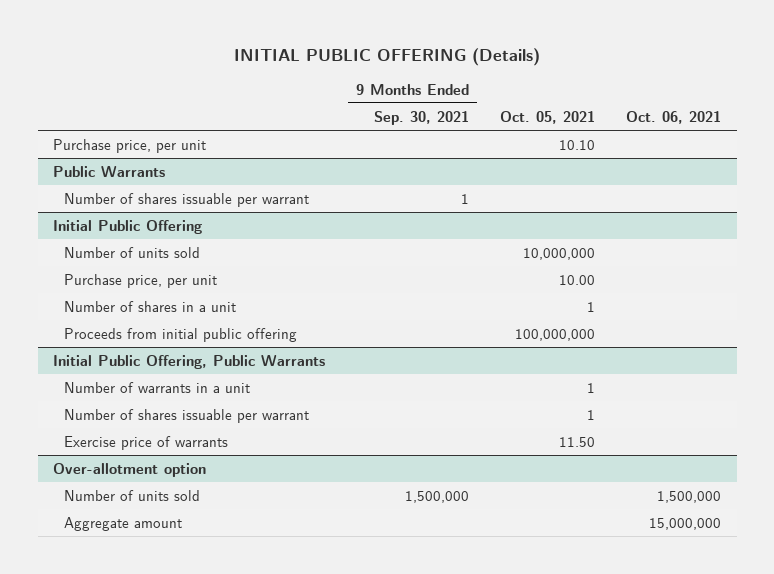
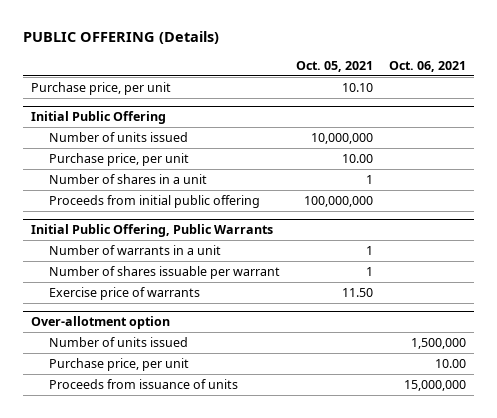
- INITIAL PUBLIC OFFERING (Details)
+ PUBLIC OFFERING (Details)
- | 9 Months Ended Sep. 30, 2021 | Oct. 05, 2021 | Oct. 06, 2021
+ | Oct. 05, 2021 | Oct. 06, 2021
- Public Warrants
- Number of shares issuable per warrant | 1 | |
@ Initial Public Offering
- Number of units sold | | 10,000,000 |
+ Number of units issued | 10,000,000 |
@ Over-allotment option
- Number of units sold | 1,500,000 | | 1,500,000
- Aggregate amount | | | 15,000,000
+ Number of units issued | | 1,500,000
+ Purchase price, per unit | | 10.00
+ Proceeds from issuance of units | | 15,000,000

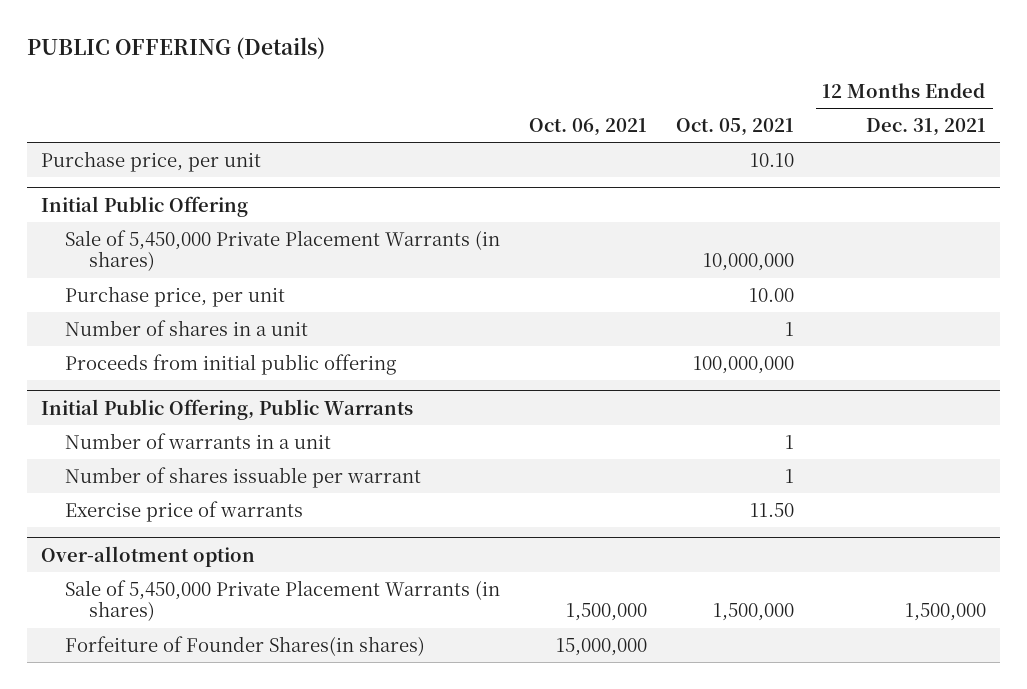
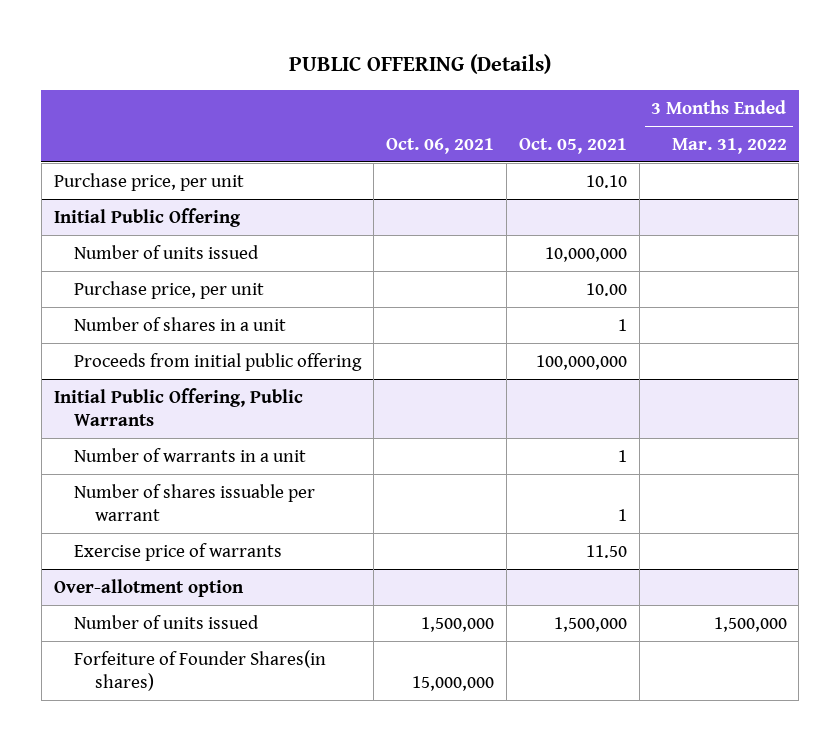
- | Oct. 06, 2021 | Oct. 05, 2021 | 12 Months Ended Dec. 31, 2021
+ | Oct. 06, 2021 | Oct. 05, 2021 | 3 Months Ended Mar. 31, 2022
@ Initial Public Offering
- Sale of 5,450,000 Private Placement Warrants (in shares) | | 10,000,000 |
+ Number of units issued | | 10,000,000 |
@ Over-allotment option
- Sale of 5,450,000 Private Placement Warrants (in shares) | 1,500,000 | 1,500,000 | 1,500,000
+ Number of units issued | 1,500,000 | 1,500,000 | 1,500,000

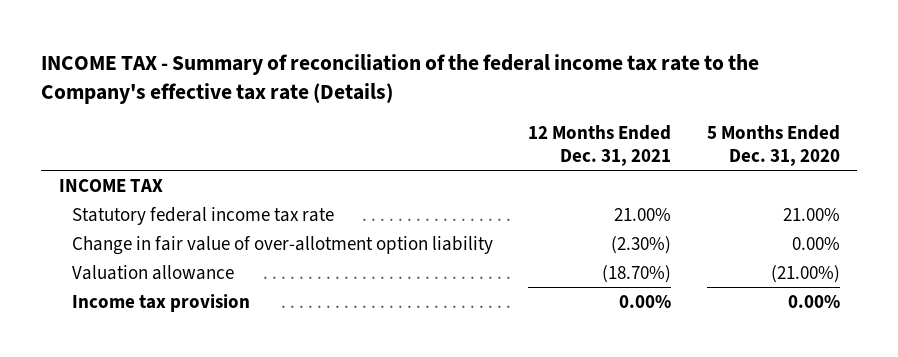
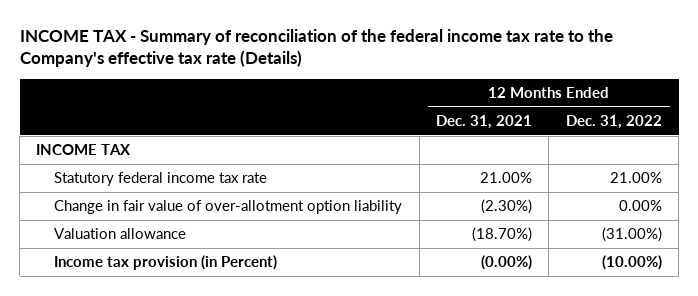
- | 12 Months Ended Dec. 31, 2021 | 5 Months Ended Dec. 31, 2020
+ | 12 Months Ended Dec. 31, 2021 | 12 Months Ended Dec. 31, 2022
- Income tax provision | 0.00% | 0.00%
+ Income tax provision (in Percent) | (0.00%) | (10.00%)

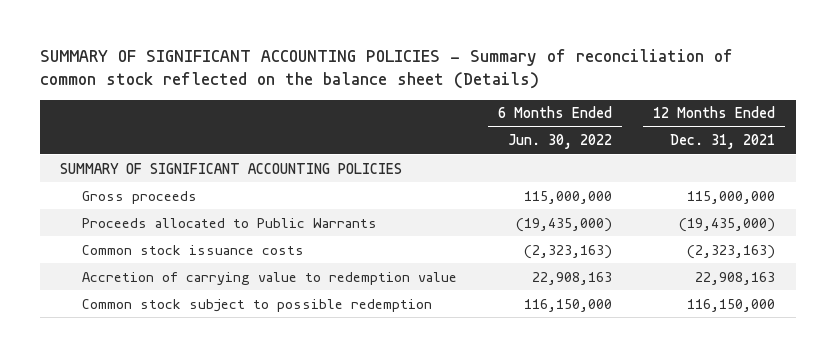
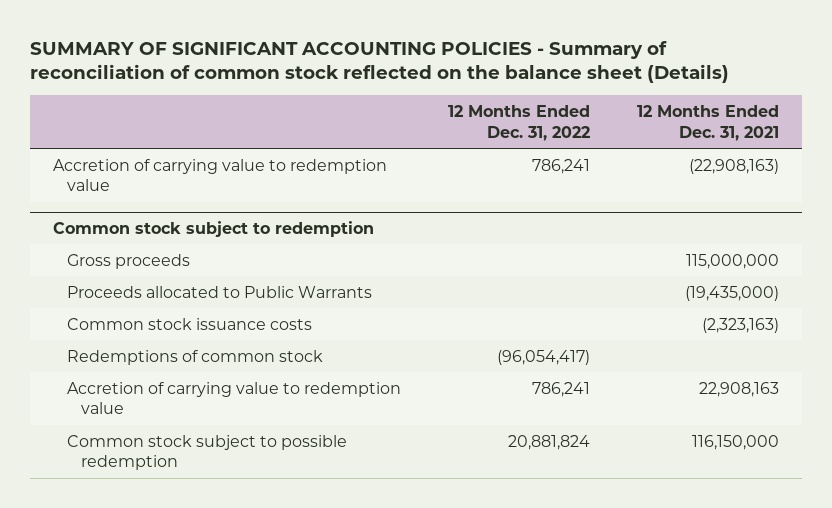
- | 6 Months Ended Jun. 30, 2022 | 12 Months Ended Dec. 31, 2021
+ | 12 Months Ended Dec. 31, 2022 | 12 Months Ended Dec. 31, 2021
- SUMMARY OF SIGNIFICANT ACCOUNTING POLICIES
+ Accretion of carrying value to redemption value | 786,241 | (22,908,163)
+ Common stock subject to redemption
+ Redemptions of common stock | (96,054,417) |

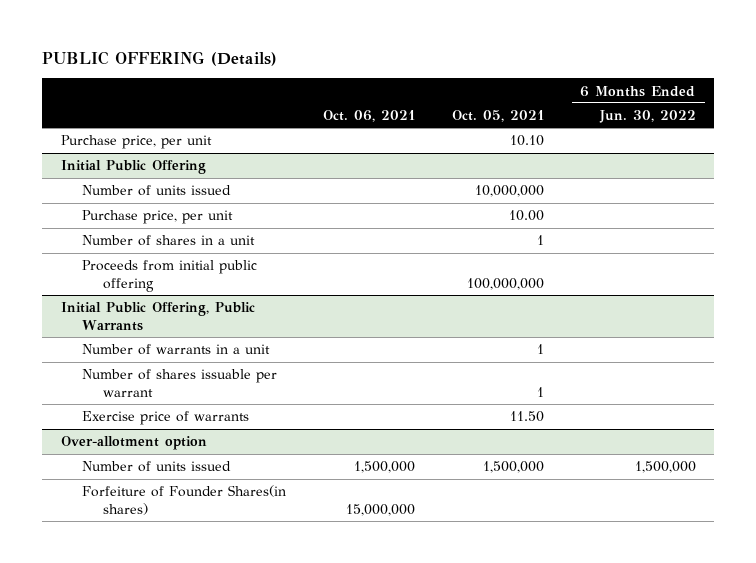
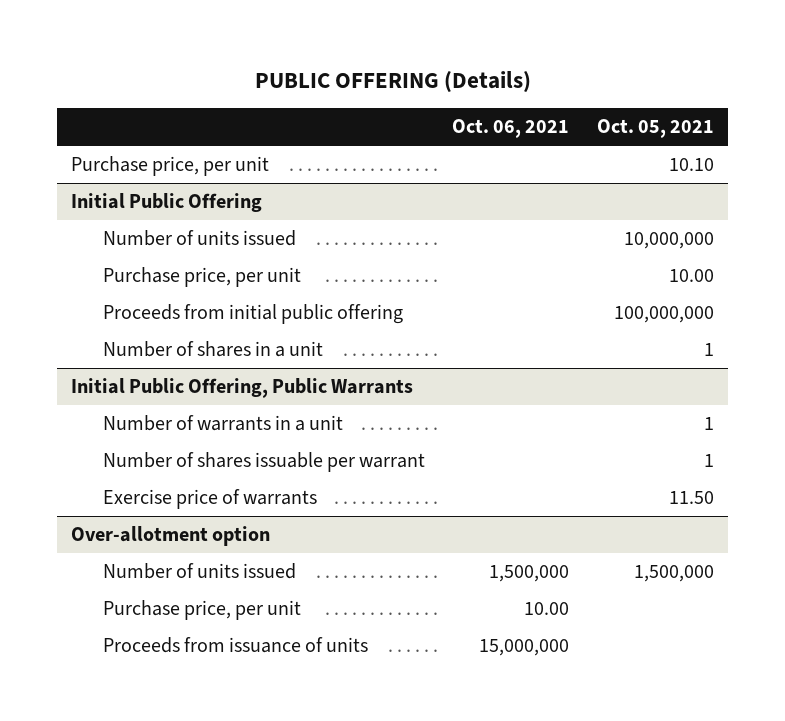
- | Oct. 06, 2021 | Oct. 05, 2021 | 6 Months Ended Jun. 30, 2022
+ | Oct. 06, 2021 | Oct. 05, 2021
@ Initial Public Offering
moved down: Number of shares in a unit | | 1
@ Over-allotment option
- Forfeiture of Founder Shares(in shares) | 15,000,000 | |
+ Purchase price, per unit | 10.00 |
+ Proceeds from issuance of units | 15,000,000 |

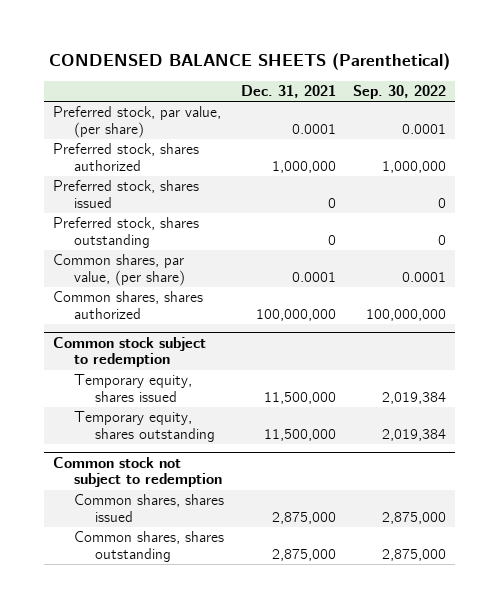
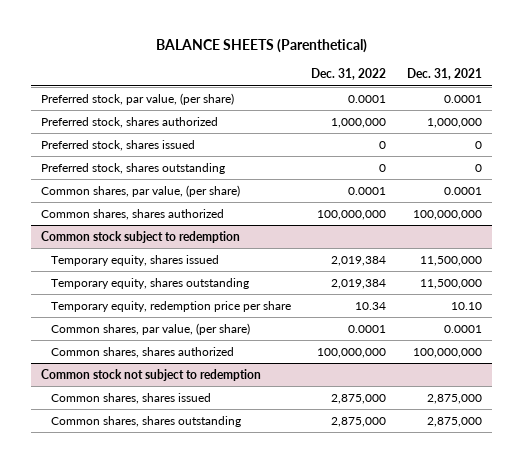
- CONDENSED BALANCE SHEETS (Parenthetical)
+ BALANCE SHEETS (Parenthetical)
- | Dec. 31, 2021 | Sep. 30, 2022
+ | Dec. 31, 2022 | Dec. 31, 2021
@ Common stock subject to redemption
+ Temporary equity, redemption price per share | 10.34 | 10.10
+ Common shares, par value, (per share) | 0.0001 | 0.0001
+ Common shares, shares authorized | 100,000,000 | 100,000,000

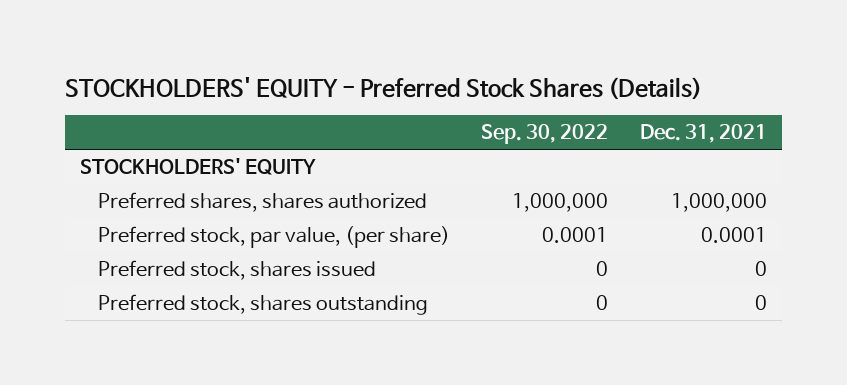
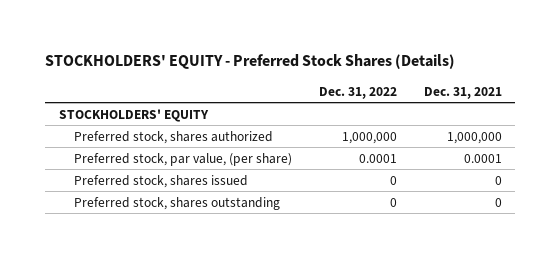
- | Sep. 30, 2022 | Dec. 31, 2021
+ | Dec. 31, 2022 | Dec. 31, 2021
- Preferred shares, shares authorized | 1,000,000 | 1,000,000
+ Preferred stock, shares authorized | 1,000,000 | 1,000,000

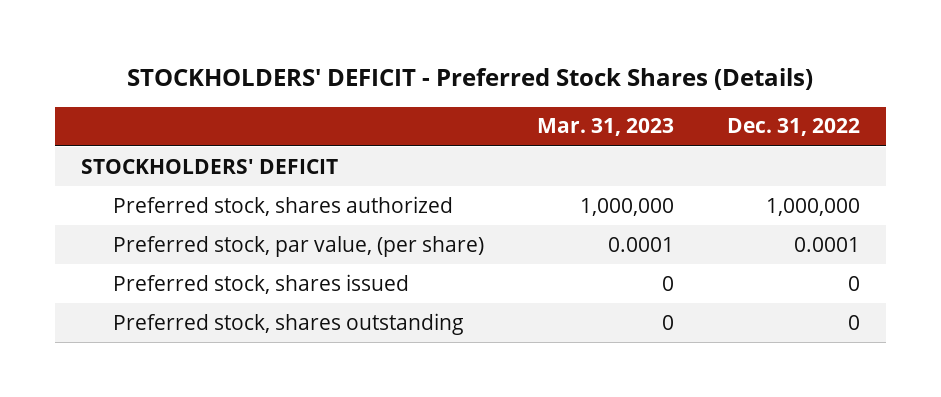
- STOCKHOLDERS' EQUITY - Preferred Stock Shares (Details)
+ STOCKHOLDERS' DEFICIT - Preferred Stock Shares (Details)
- | Dec. 31, 2022 | Dec. 31, 2021
+ | Mar. 31, 2023 | Dec. 31, 2022
- STOCKHOLDERS' EQUITY
+ STOCKHOLDERS' DEFICIT

